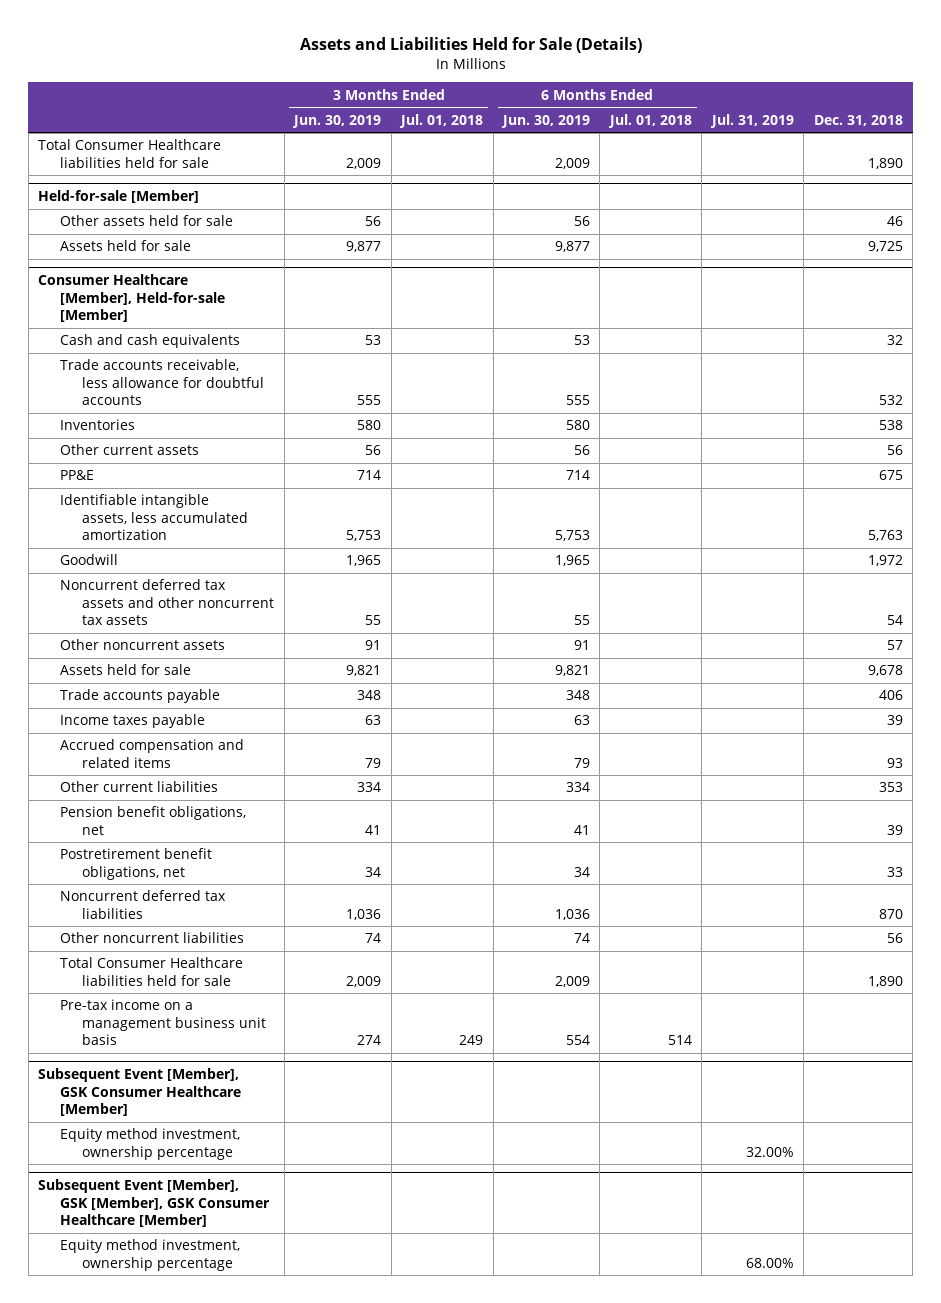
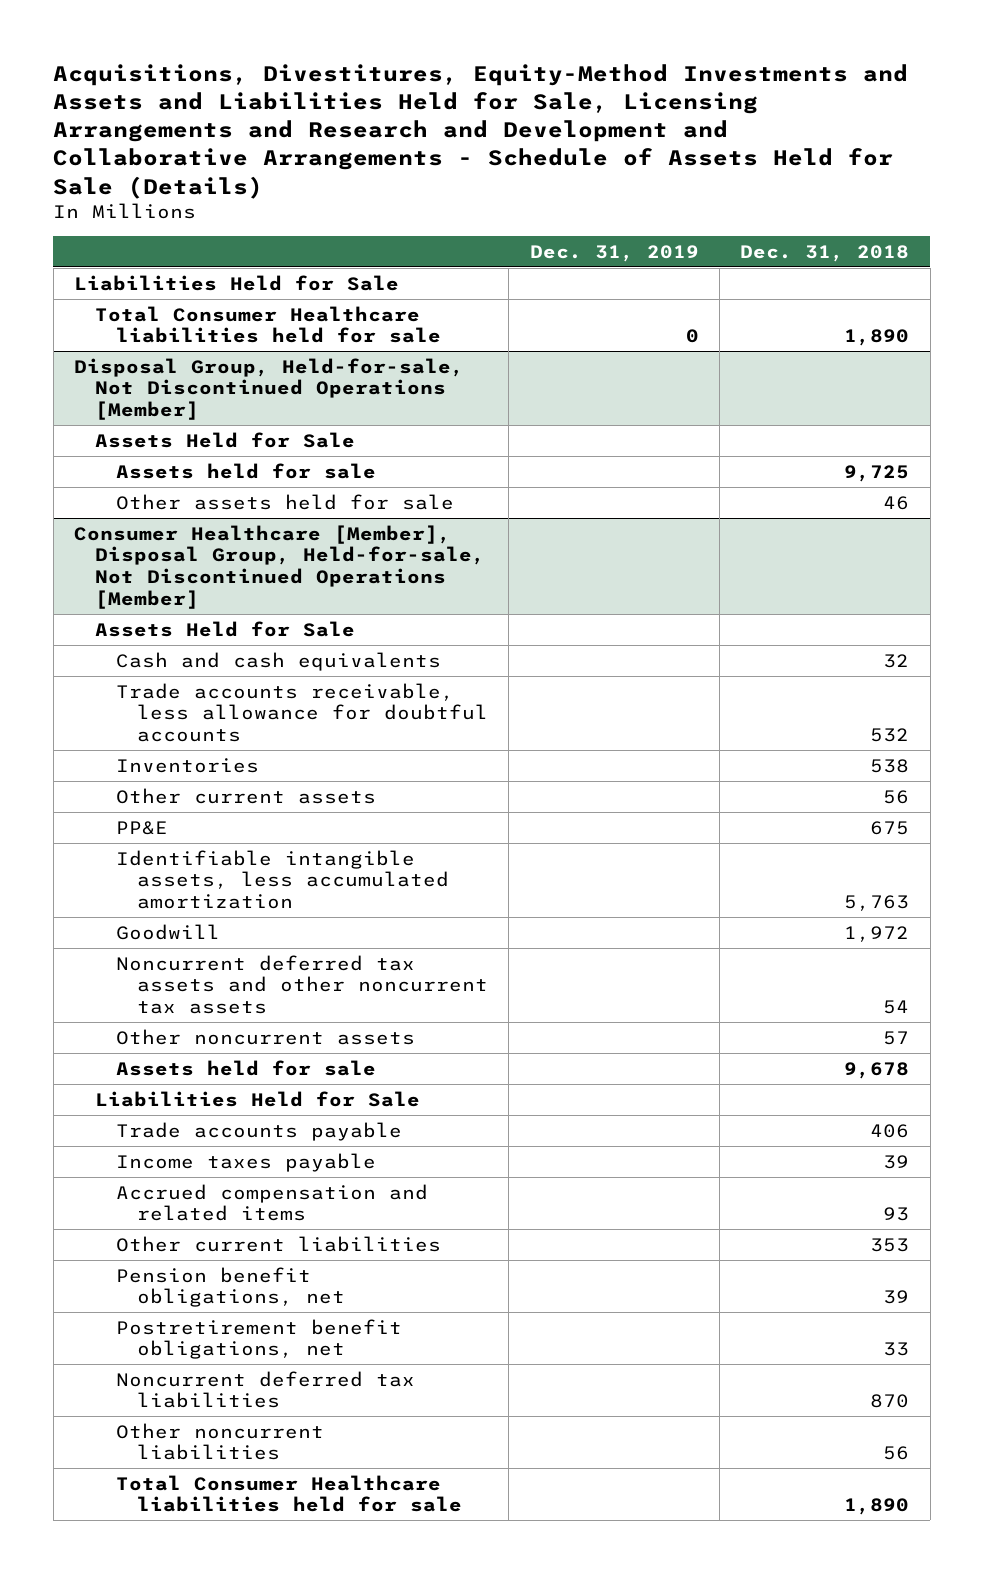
- Assets and Liabilities Held for Sale (Details)
+ Acquisitions, Divestitures, Equity-Method Investments and Assets and Liabilities Held for Sale, Licensing Arrangements and Research and Development and Collaborative Arrangements - Schedule of Assets Held for Sale (Details)
- | 3 Months Ended Jun. 30, 2019 | 3 Months Ended Jul. 01, 2018 | 6 Months Ended Jun. 30, 2019 | 6 Months Ended Jul. 01, 2018 | Jul. 31, 2019 | Dec. 31, 2018
+ | Dec. 31, 2019 | Dec. 31, 2018
+ Liabilities Held for Sale
- Held-for-sale [Member]
- Other assets held for sale | 56 | | 56 | | | 46
+ Disposal Group, Held-for-sale, Not Discontinued Operations [Member]
+ Assets Held for Sale
- Consumer Healthcare [Member], Held-for-sale [Member]
+ Other assets held for sale | | 46
+ Consumer Healthcare [Member], Disposal Group, Held-for-sale, Not Discontinued Operations [Member]
+ Assets Held for Sale
+ Liabilities Held for Sale
- Pre-tax income on a management business unit basis | 274 | 249 | 554 | 514 | |
- Subsequent Event [Member], GSK Consumer Healthcare [Member]
- Equity method investment, ownership percentage | | | | | 32.00% |
- Subsequent Event [Member], GSK [Member], GSK Consumer Healthcare [Member]
- Equity method investment, ownership percentage | | | | | 68.00% |

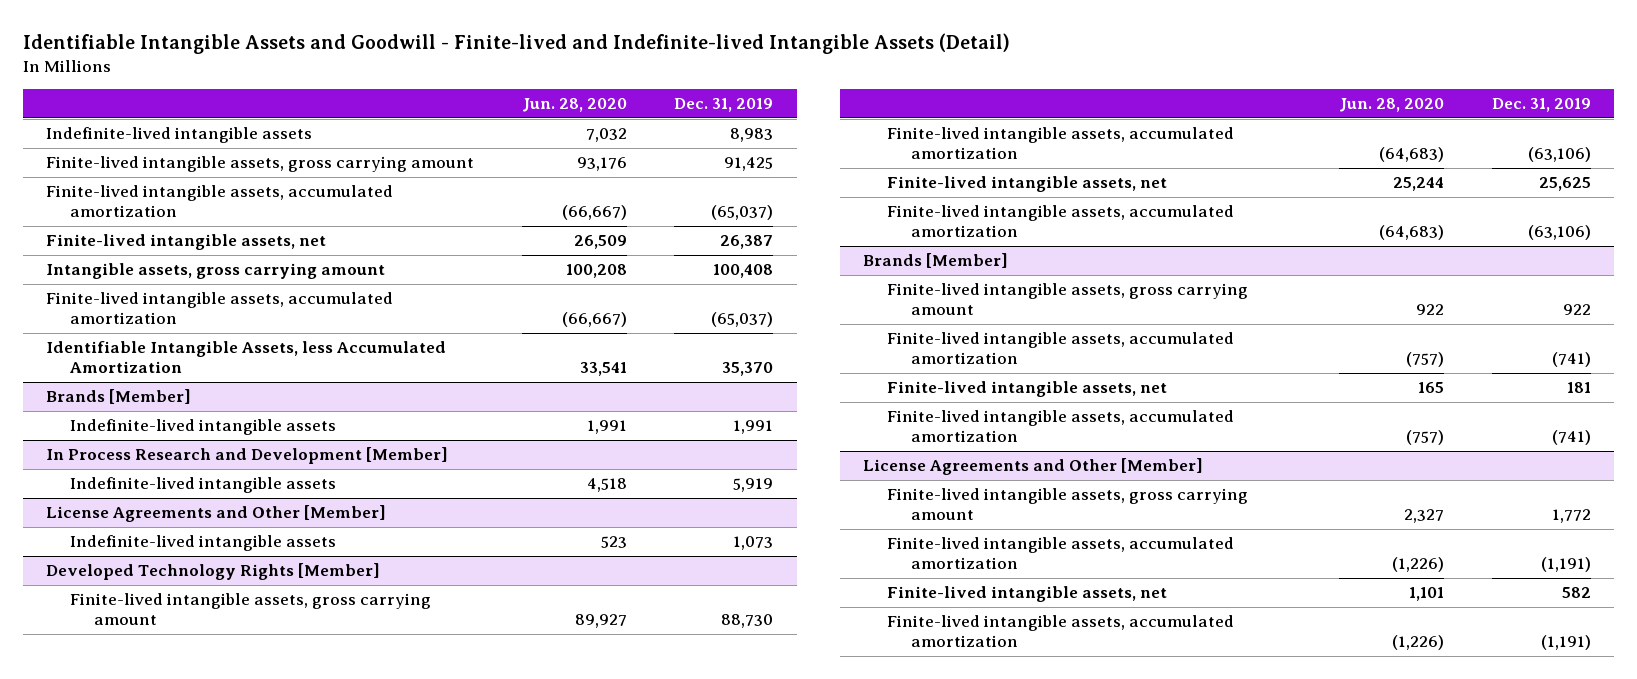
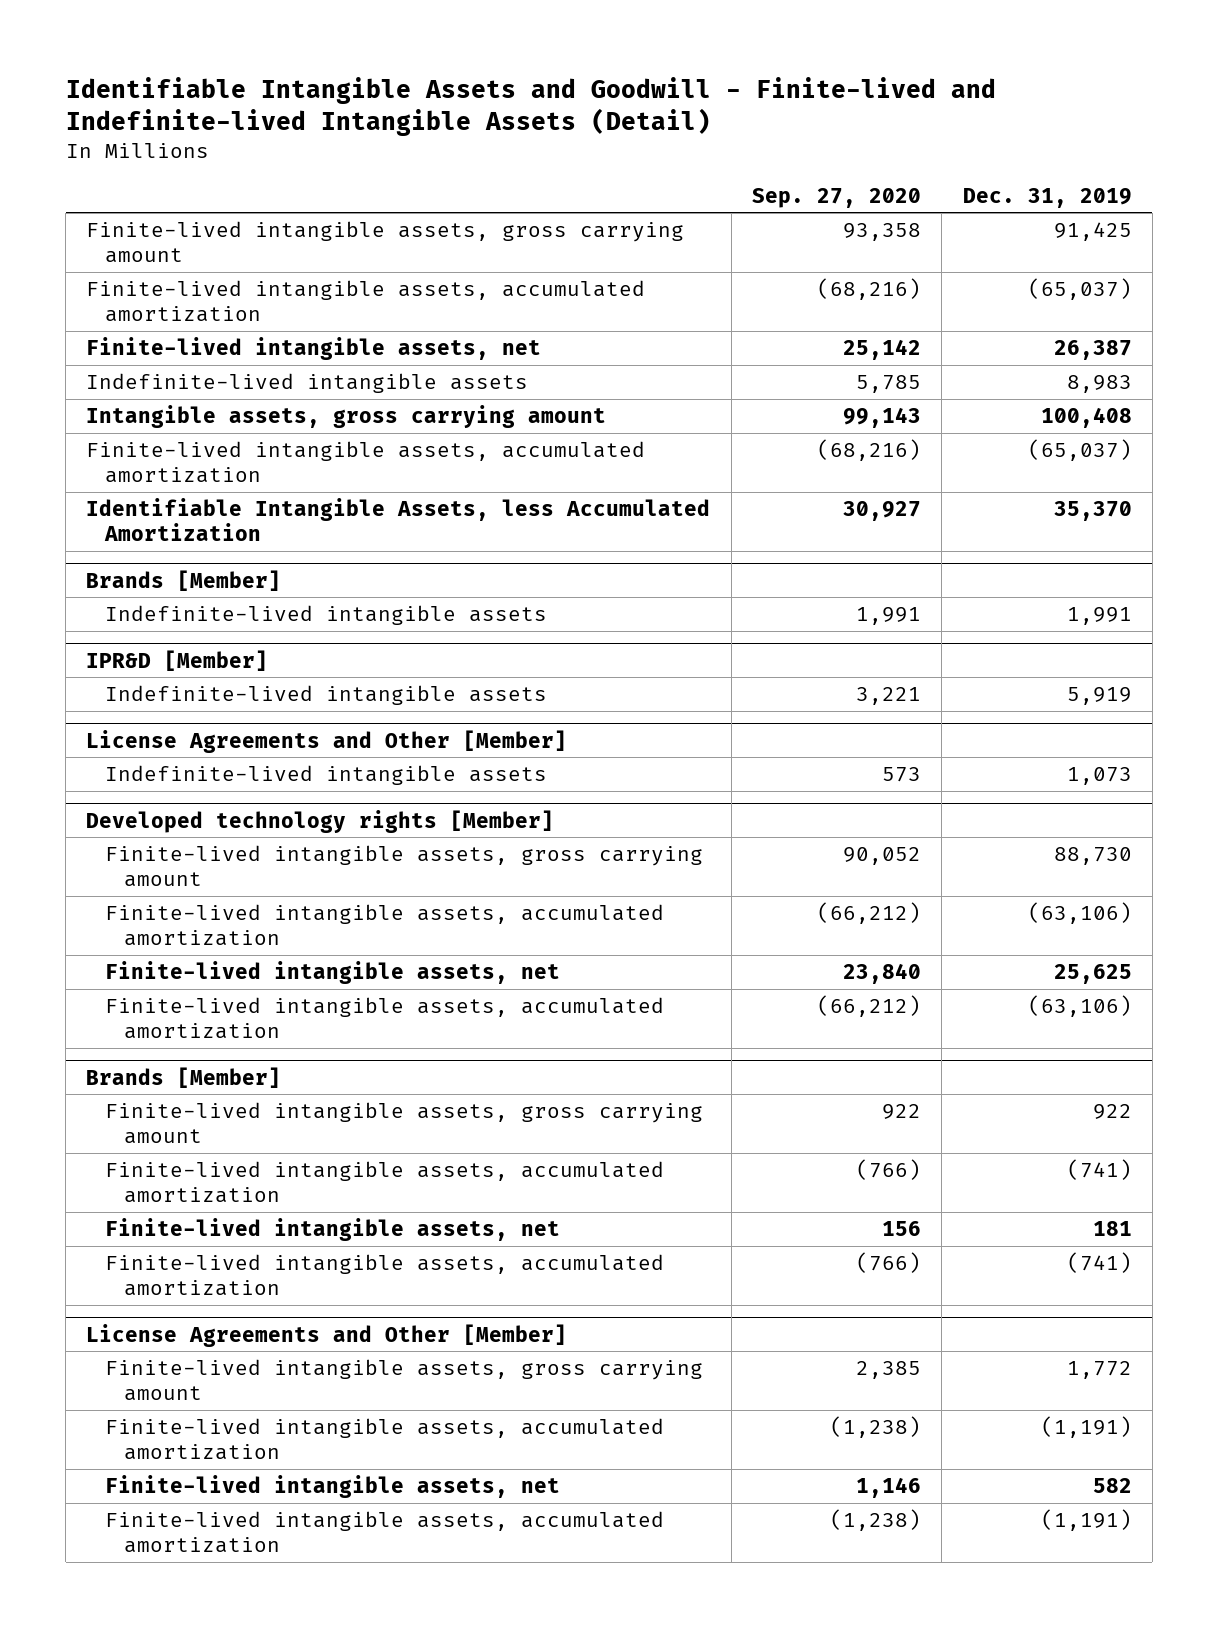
- | Jun. 28, 2020 | Dec. 31, 2019
+ | Sep. 27, 2020 | Dec. 31, 2019
moved down: Indefinite-lived intangible assets | 5,785 | 8,983
- In Process Research and Development [Member]
+ IPR&D [Member]
- Developed Technology Rights [Member]
+ Developed technology rights [Member]

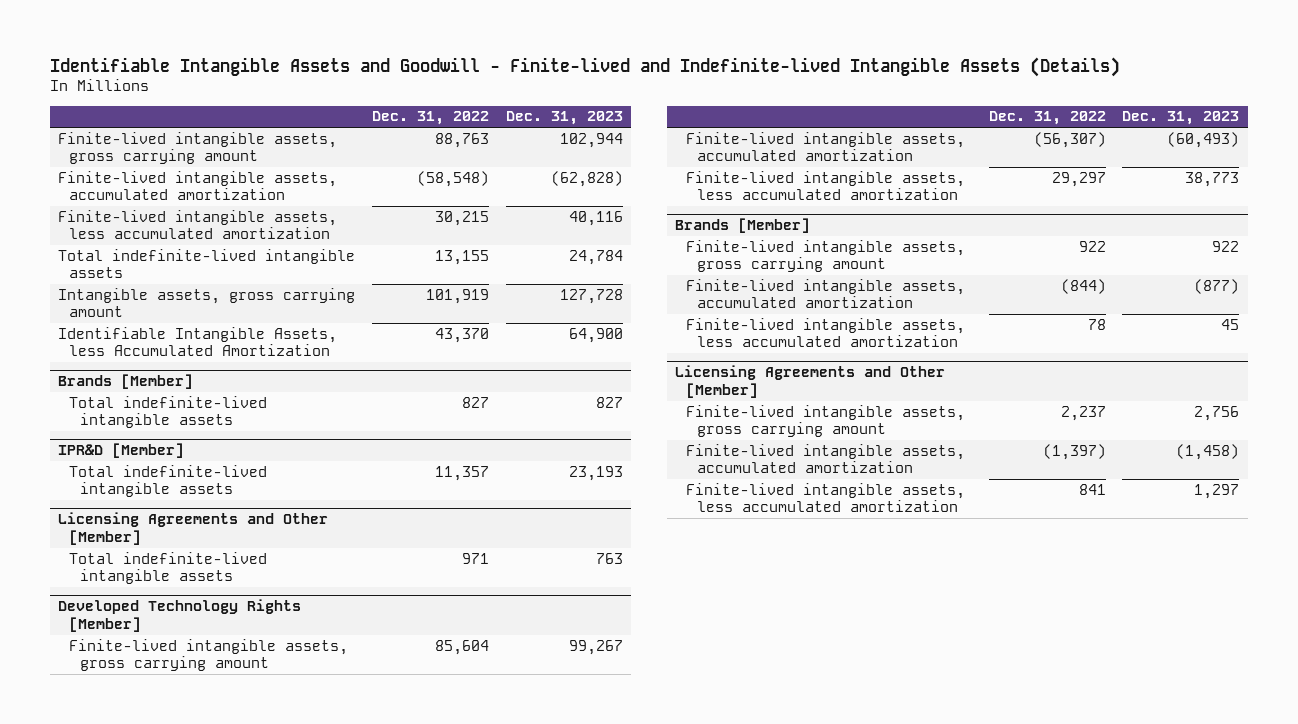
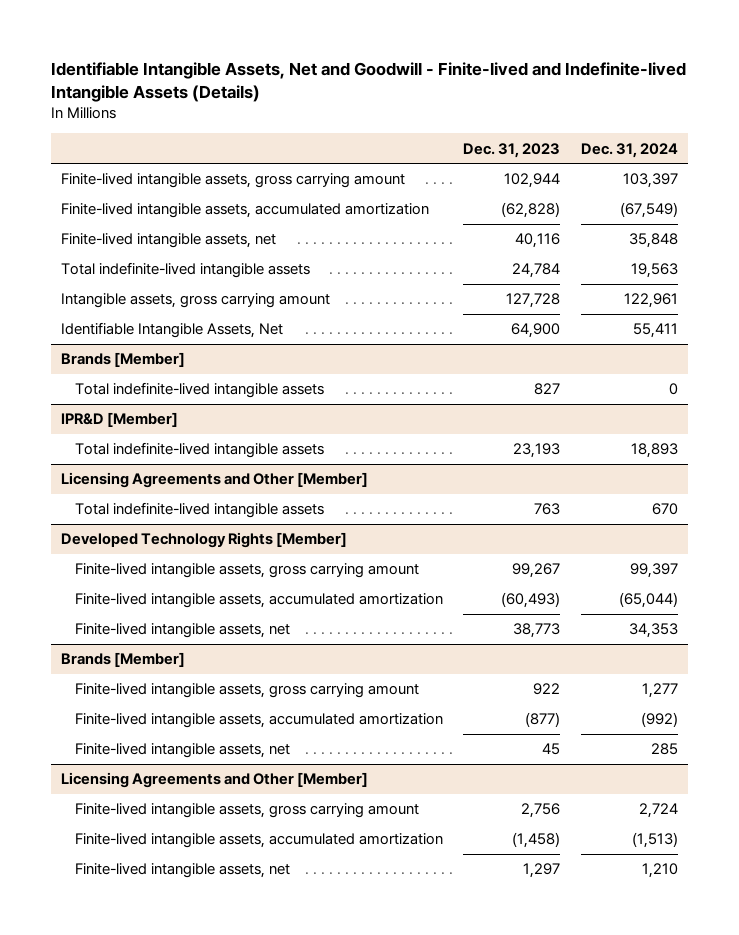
- Identifiable Intangible Assets and Goodwill - Finite-lived and Indefinite-lived Intangible Assets (Details)
+ Identifiable Intangible Assets, Net and Goodwill - Finite-lived and Indefinite-lived Intangible Assets (Details)
- | Dec. 31, 2022 | Dec. 31, 2023
+ | Dec. 31, 2023 | Dec. 31, 2024
- Finite-lived intangible assets, less accumulated amortization | 30,215 | 40,116
+ Finite-lived intangible assets, net | 40,116 | 35,848
- Identifiable Intangible Assets, less Accumulated Amortization | 43,370 | 64,900
+ Identifiable Intangible Assets, Net | 64,900 | 55,411
@ Developed Technology Rights [Member]
- Finite-lived intangible assets, less accumulated amortization | 29,297 | 38,773
+ Finite-lived intangible assets, net | 38,773 | 34,353
@ Brands [Member]
- Finite-lived intangible assets, less accumulated amortization | 78 | 45
+ Finite-lived intangible assets, net | 45 | 285
@ Licensing Agreements and Other [Member]
- Finite-lived intangible assets, less accumulated amortization | 841 | 1,297
+ Finite-lived intangible assets, net | 1,297 | 1,210

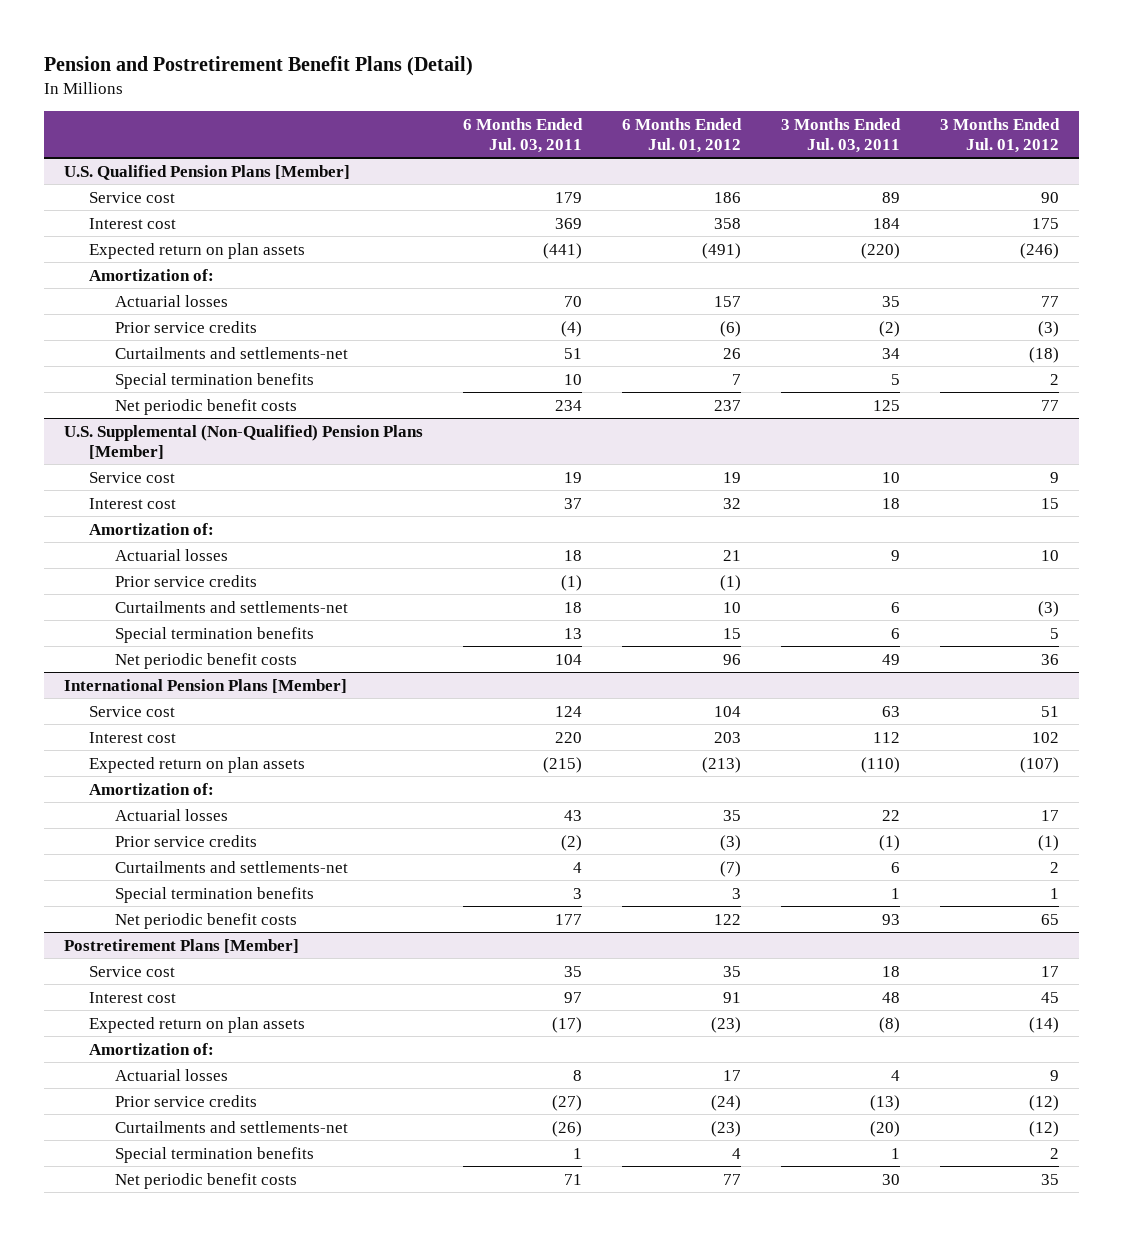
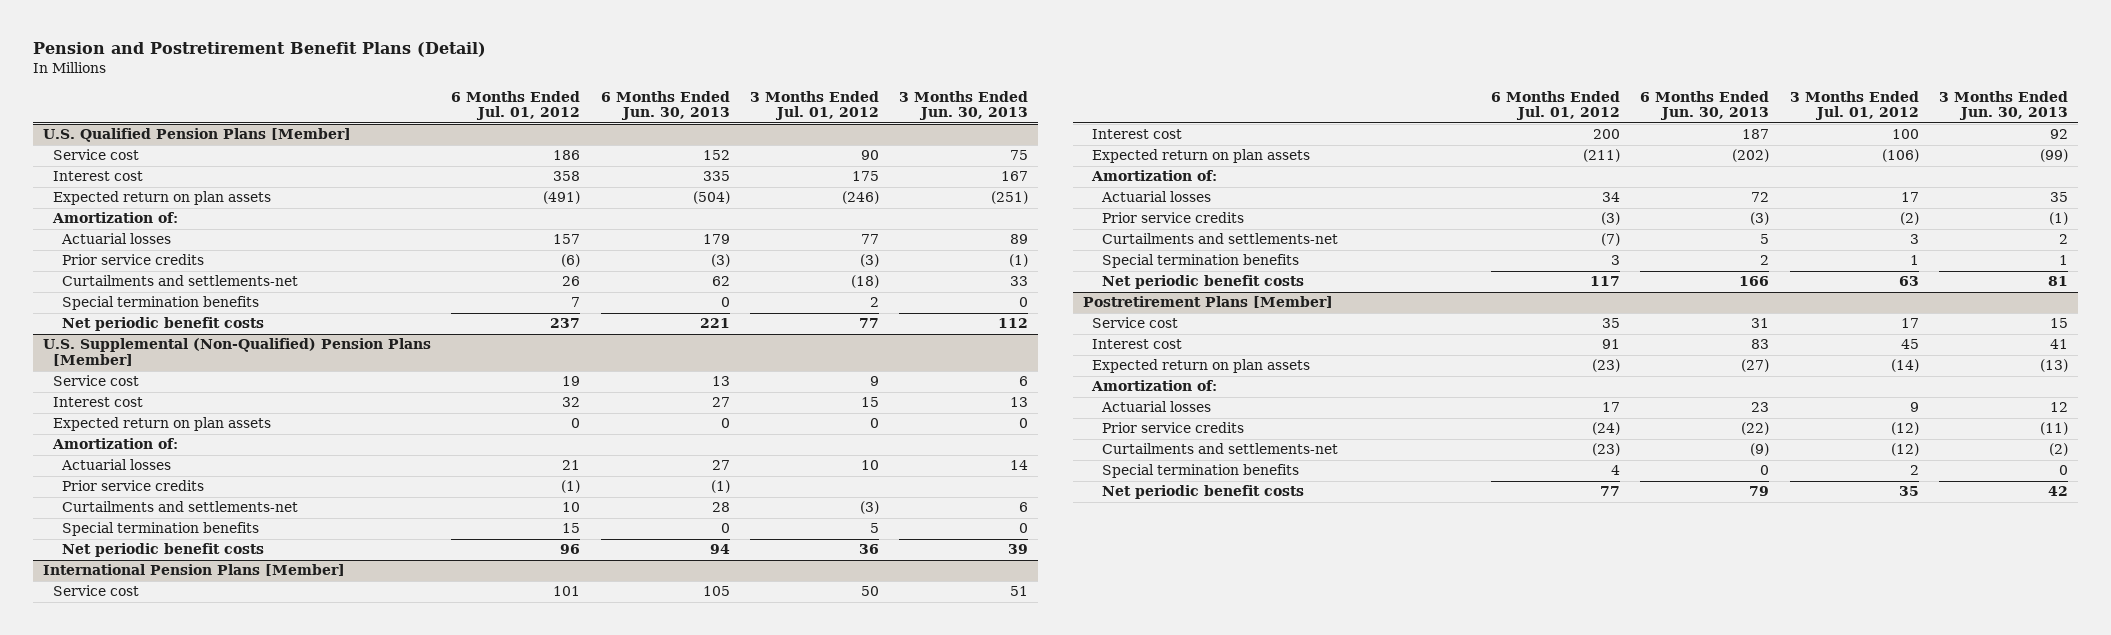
- | 6 Months Ended Jul. 03, 2011 | 6 Months Ended Jul. 01, 2012 | 3 Months Ended Jul. 03, 2011 | 3 Months Ended Jul. 01, 2012
+ | 6 Months Ended Jul. 01, 2012 | 6 Months Ended Jun. 30, 2013 | 3 Months Ended Jul. 01, 2012 | 3 Months Ended Jun. 30, 2013
@ U.S. Supplemental (Non-Qualified) Pension Plans [Member]
+ Expected return on plan assets | 0 | 0 | 0 | 0
@ International Pension Plans [Member]
- Service cost | 124 | 104 | 63 | 51
- Interest cost | 220 | 203 | 112 | 102
- Expected return on plan assets | (215) | (213) | (110) | (107)
+ Service cost | 101 | 105 | 50 | 51
+ Interest cost | 200 | 187 | 100 | 92
+ Expected return on plan assets | (211) | (202) | (106) | (99)
- Actuarial losses | 43 | 35 | 22 | 17
- Prior service credits | (2) | (3) | (1) | (1)
- Curtailments and settlements-net | 4 | (7) | 6 | 2
+ Actuarial losses | 34 | 72 | 17 | 35
+ Prior service credits | (3) | (3) | (2) | (1)
+ Curtailments and settlements-net | (7) | 5 | 3 | 2
- Net periodic benefit costs | 177 | 122 | 93 | 65
+ Net periodic benefit costs | 117 | 166 | 63 | 81

